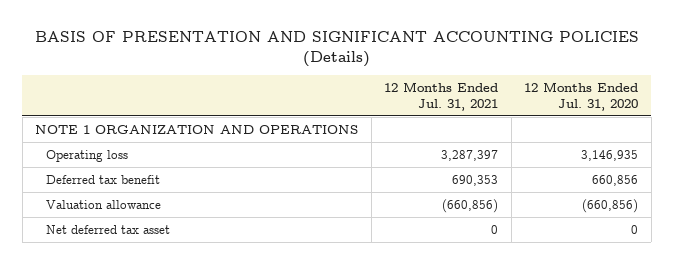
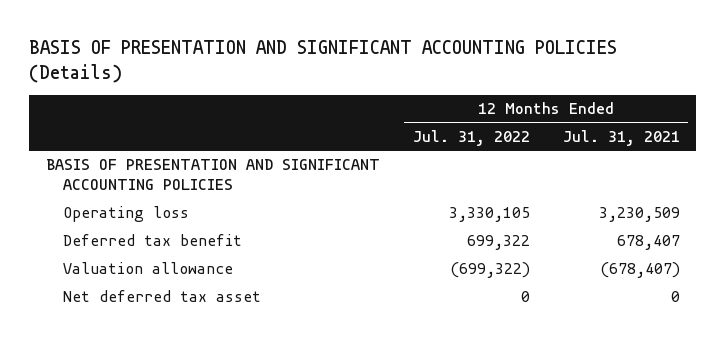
- | 12 Months Ended Jul. 31, 2021 | 12 Months Ended Jul. 31, 2020
+ | 12 Months Ended Jul. 31, 2022 | 12 Months Ended Jul. 31, 2021
- NOTE 1 ORGANIZATION AND OPERATIONS
- Operating loss | 3,287,397 | 3,146,935
- Deferred tax benefit | 690,353 | 660,856
- Valuation allowance | (660,856) | (660,856)
+ BASIS OF PRESENTATION AND SIGNIFICANT ACCOUNTING POLICIES
+ Operating loss | 3,330,105 | 3,230,509
+ Deferred tax benefit | 699,322 | 678,407
+ Valuation allowance | (699,322) | (678,407)

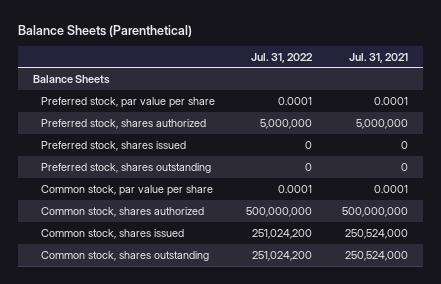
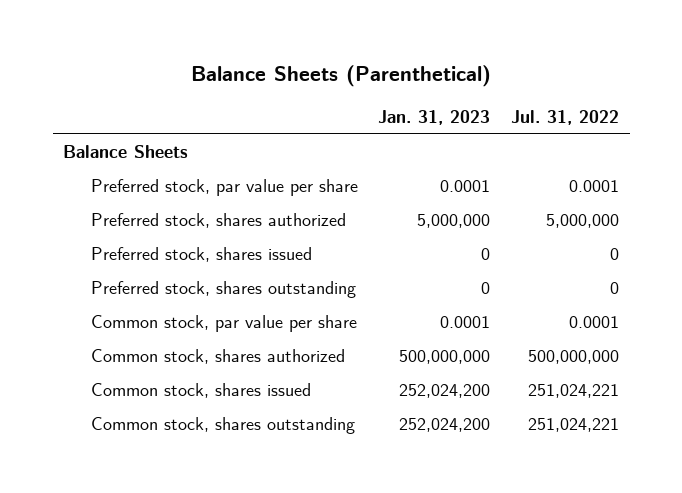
- | Jul. 31, 2022 | Jul. 31, 2021
+ | Jan. 31, 2023 | Jul. 31, 2022
- Common stock, shares issued | 251,024,200 | 250,524,000
- Common stock, shares outstanding | 251,024,200 | 250,524,000
+ Common stock, shares issued | 252,024,200 | 251,024,221
+ Common stock, shares outstanding | 252,024,200 | 251,024,221

